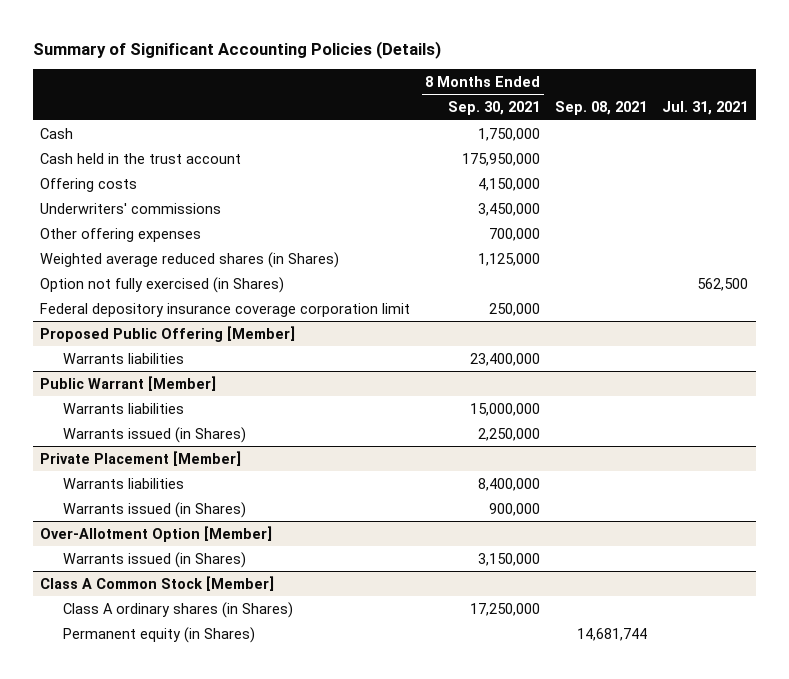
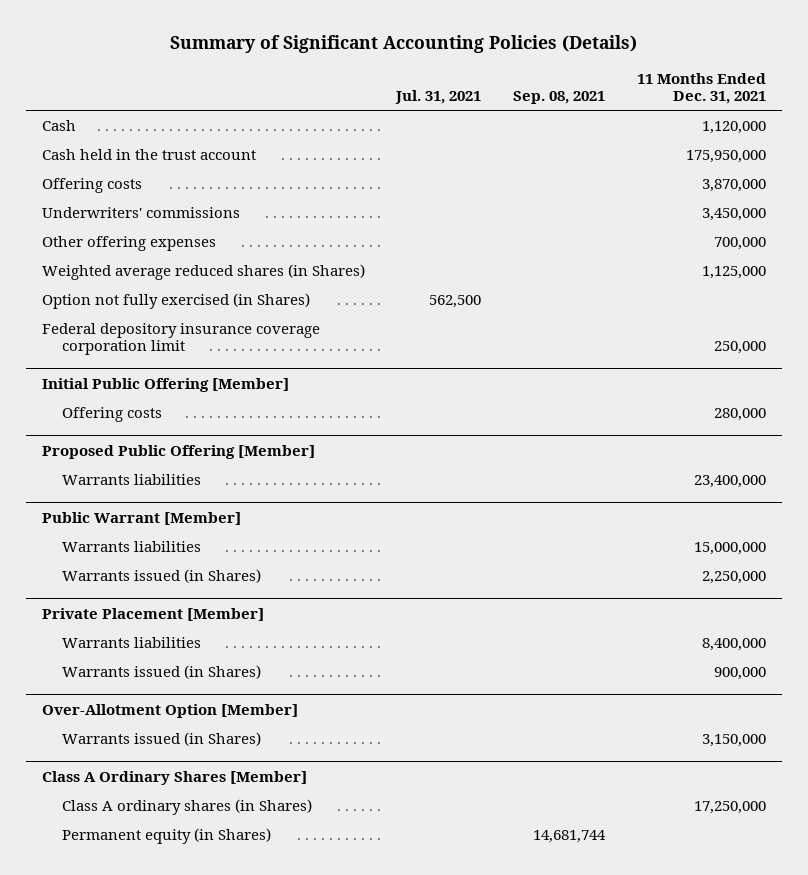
- | 8 Months Ended Sep. 30, 2021 | Sep. 08, 2021 | Jul. 31, 2021
+ | Jul. 31, 2021 | Sep. 08, 2021 | 11 Months Ended Dec. 31, 2021
+ Initial Public Offering [Member]
+ Offering costs | | | 280,000
- Class A Common Stock [Member]
+ Class A Ordinary Shares [Member]

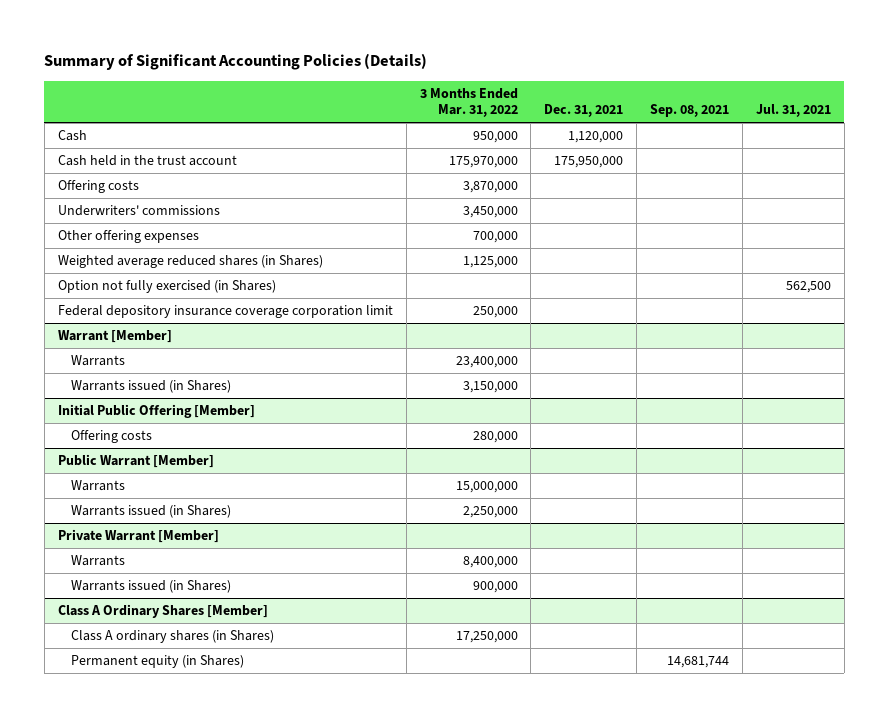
- | Jul. 31, 2021 | Sep. 08, 2021 | 11 Months Ended Dec. 31, 2021
+ | 3 Months Ended Mar. 31, 2022 | Dec. 31, 2021 | Sep. 08, 2021 | Jul. 31, 2021
+ Warrant [Member]
+ Warrants | 23,400,000 | | |
+ Warrants issued (in Shares) | 3,150,000 | | |
- Proposed Public Offering [Member]
- Warrants liabilities | | | 23,400,000
@ Public Warrant [Member]
- Warrants liabilities | | | 15,000,000
+ Warrants | 15,000,000 | | |
- Private Placement [Member]
- Warrants liabilities | | | 8,400,000
+ Private Warrant [Member]
+ Warrants | 8,400,000 | | |
- Over-Allotment Option [Member]
- Warrants issued (in Shares) | | | 3,150,000

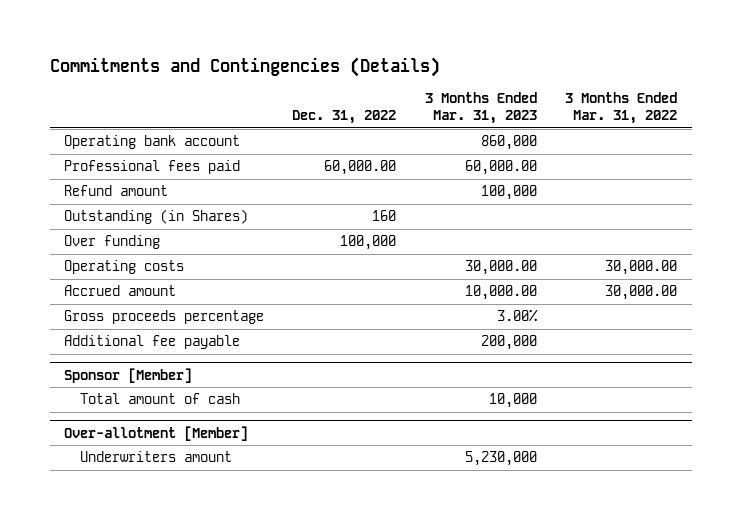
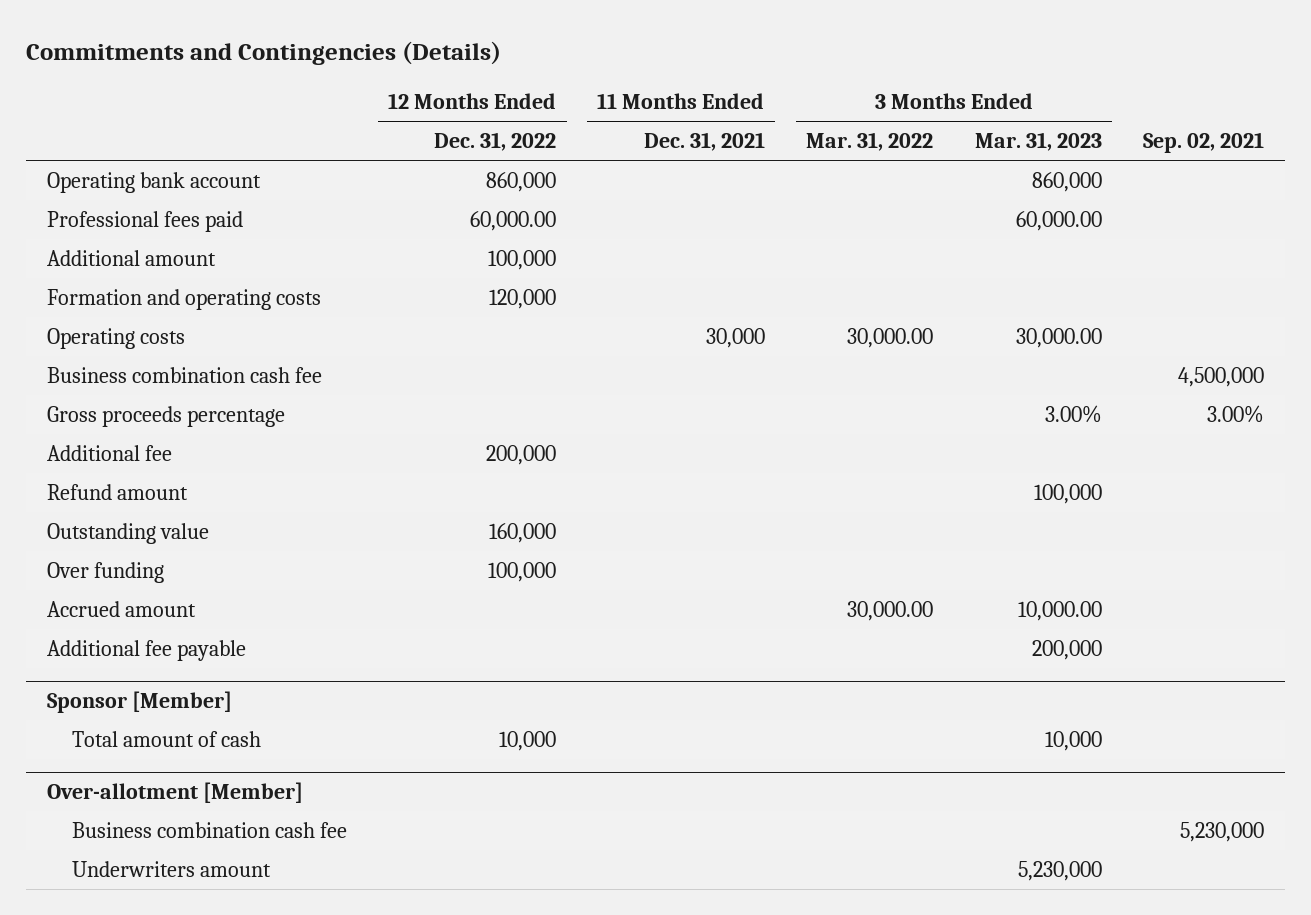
- | Dec. 31, 2022 | 3 Months Ended Mar. 31, 2023 | 3 Months Ended Mar. 31, 2022
+ | 12 Months Ended Dec. 31, 2022 | 11 Months Ended Dec. 31, 2021 | 3 Months Ended Mar. 31, 2022 | 3 Months Ended Mar. 31, 2023 | Sep. 02, 2021
+ Additional amount | 100,000 | | | |
+ Formation and operating costs | 120,000 | | | |
moved up: Operating costs | | 30,000 | 30,000.00 | 30,000.00 |
+ Business combination cash fee | | | | | 4,500,000
moved up: Gross proceeds percentage | | | | 3.00% | 3.00%
+ Additional fee | 200,000 | | | |
- Outstanding (in Shares) | 160 | |
+ Outstanding value | 160,000 | | | |
@ Over-allotment [Member]
+ Business combination cash fee | | | | | 5,230,000

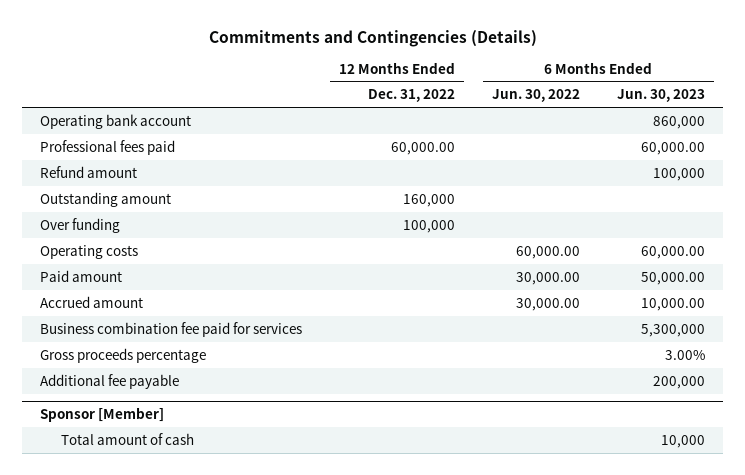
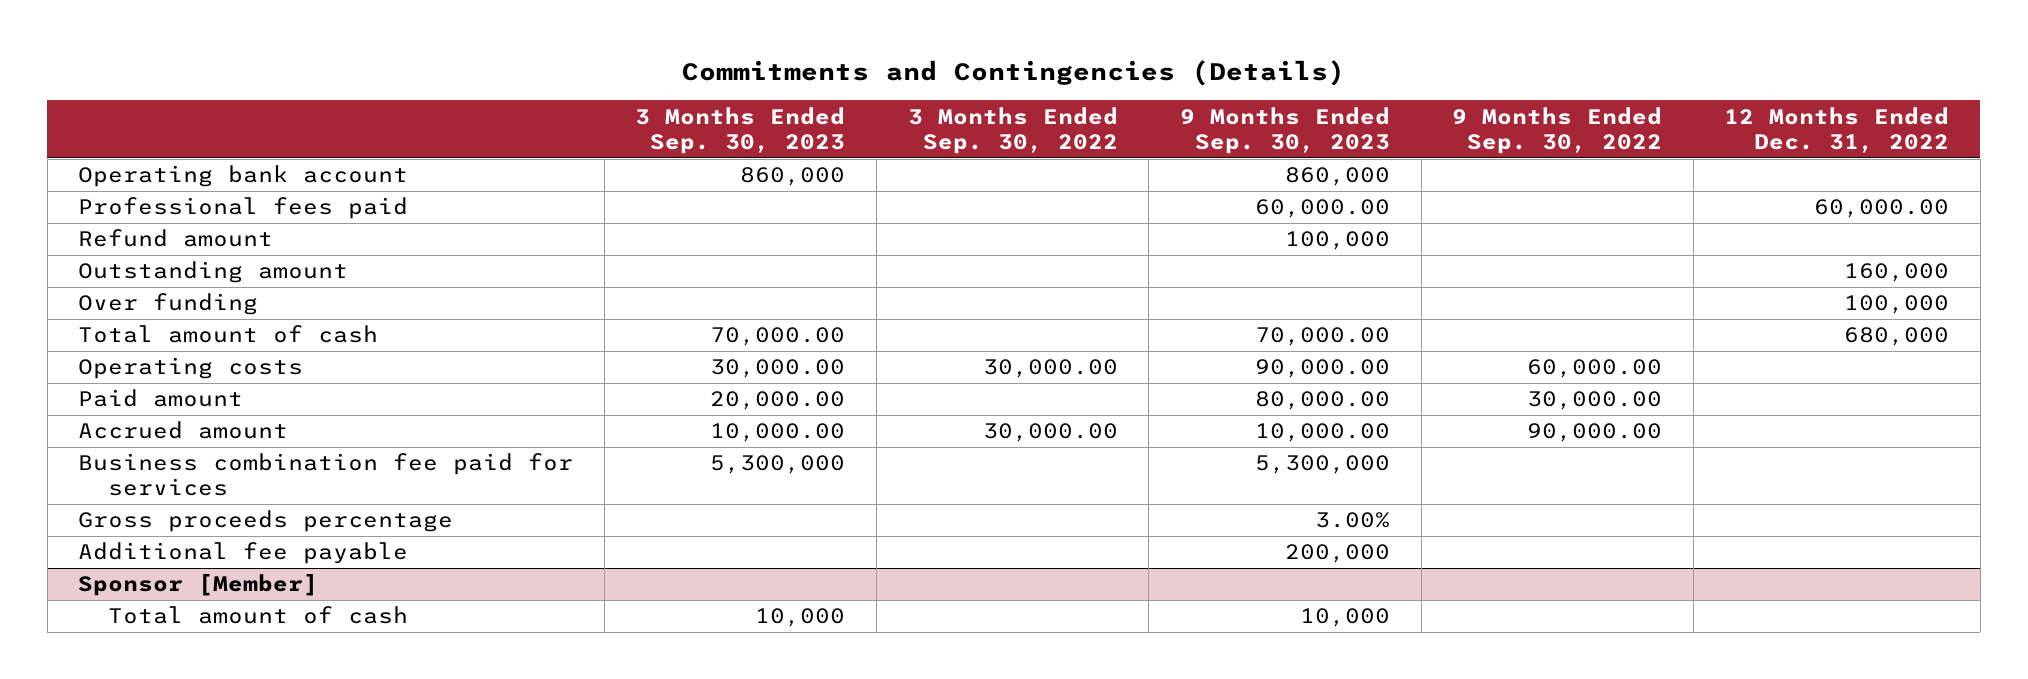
- | 12 Months Ended Dec. 31, 2022 | 6 Months Ended Jun. 30, 2022 | 6 Months Ended Jun. 30, 2023
+ | 3 Months Ended Sep. 30, 2023 | 3 Months Ended Sep. 30, 2022 | 9 Months Ended Sep. 30, 2023 | 9 Months Ended Sep. 30, 2022 | 12 Months Ended Dec. 31, 2022
+ Total amount of cash | 70,000.00 | | 70,000.00 | | 680,000

